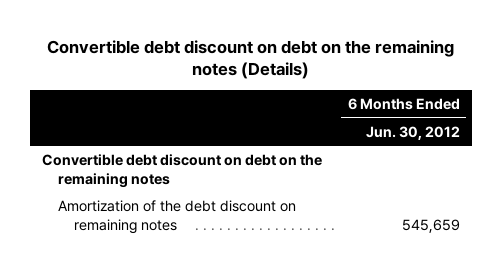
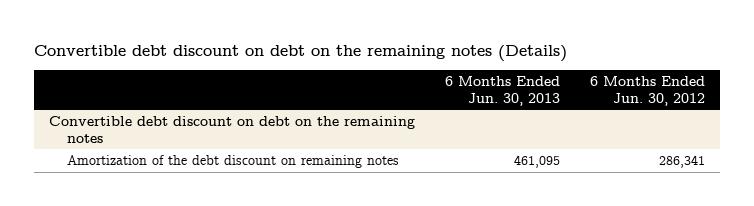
- | 6 Months Ended Jun. 30, 2012
+ | 6 Months Ended Jun. 30, 2013 | 6 Months Ended Jun. 30, 2012
- Amortization of the debt discount on remaining notes | 545,659
+ Amortization of the debt discount on remaining notes | 461,095 | 286,341

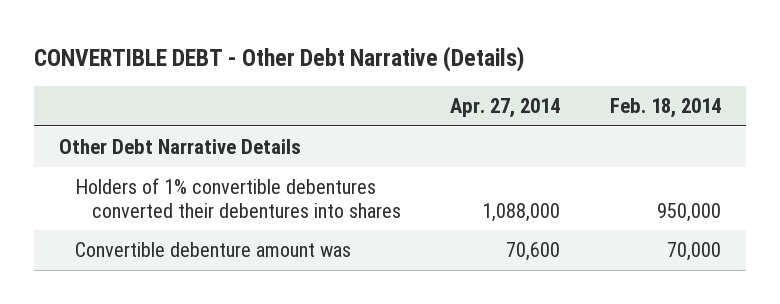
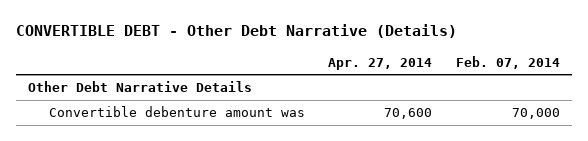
- | Apr. 27, 2014 | Feb. 18, 2014
+ | Apr. 27, 2014 | Feb. 07, 2014
- Holders of 1% convertible debentures converted their debentures into shares | 1,088,000 | 950,000

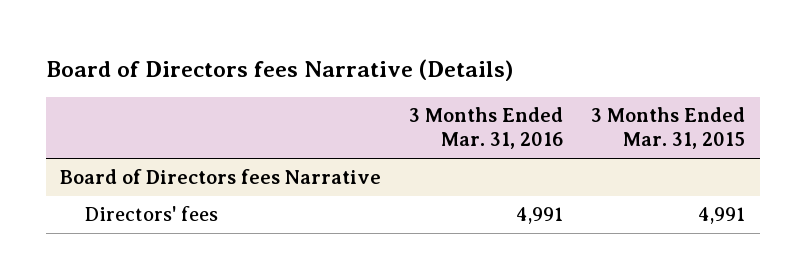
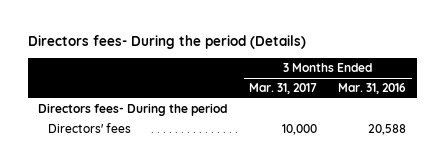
- Board of Directors fees Narrative (Details)
+ Directors fees- During the period (Details)
- | 3 Months Ended Mar. 31, 2016 | 3 Months Ended Mar. 31, 2015
+ | 3 Months Ended Mar. 31, 2017 | 3 Months Ended Mar. 31, 2016
- Board of Directors fees Narrative
- Directors' fees | 4,991 | 4,991
+ Directors fees- During the period
+ Directors' fees | 10,000 | 20,588

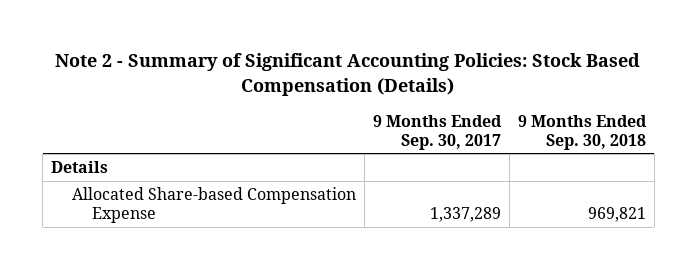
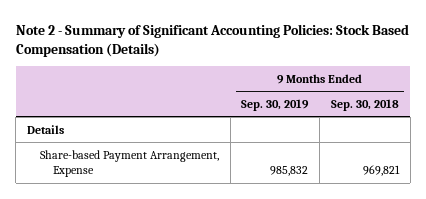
- | 9 Months Ended Sep. 30, 2017 | 9 Months Ended Sep. 30, 2018
+ | 9 Months Ended Sep. 30, 2019 | 9 Months Ended Sep. 30, 2018
- Allocated Share-based Compensation Expense | 1,337,289 | 969,821
+ Share-based Payment Arrangement, Expense | 985,832 | 969,821

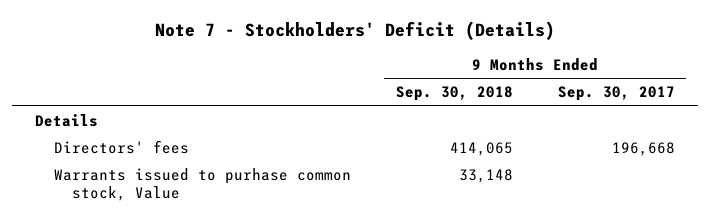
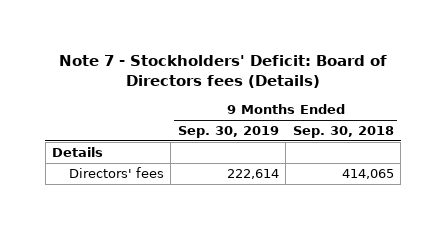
- Note 7 - Stockholders' Deficit (Details)
+ Note 7 - Stockholders' Deficit: Board of Directors fees (Details)
- | 9 Months Ended Sep. 30, 2018 | 9 Months Ended Sep. 30, 2017
+ | 9 Months Ended Sep. 30, 2019 | 9 Months Ended Sep. 30, 2018
- Warrants issued to purhase common stock, Value | 33,148 |

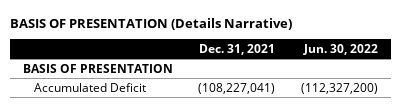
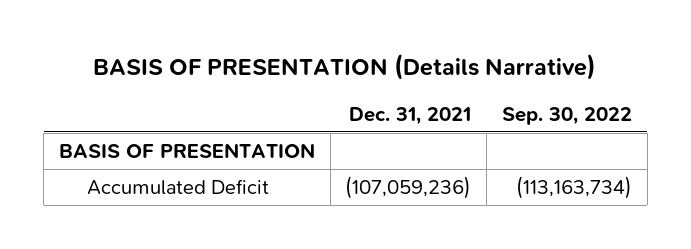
- | Dec. 31, 2021 | Jun. 30, 2022
+ | Dec. 31, 2021 | Sep. 30, 2022
- Accumulated Deficit | (108,227,041) | (112,327,200)
+ Accumulated Deficit | (107,059,236) | (113,163,734)

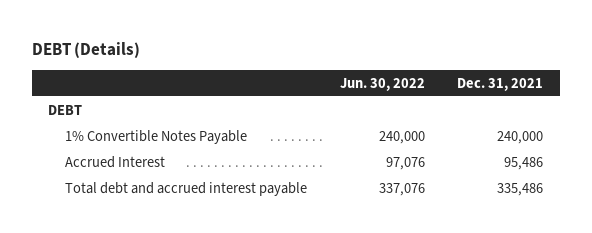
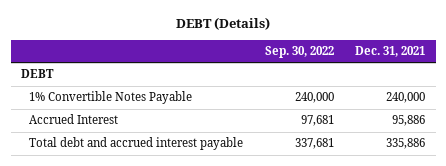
- | Jun. 30, 2022 | Dec. 31, 2021
+ | Sep. 30, 2022 | Dec. 31, 2021
- Accrued Interest | 97,076 | 95,486
- Total debt and accrued interest payable | 337,076 | 335,486
+ Accrued Interest | 97,681 | 95,886
+ Total debt and accrued interest payable | 337,681 | 335,886

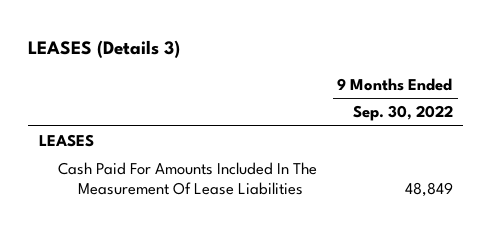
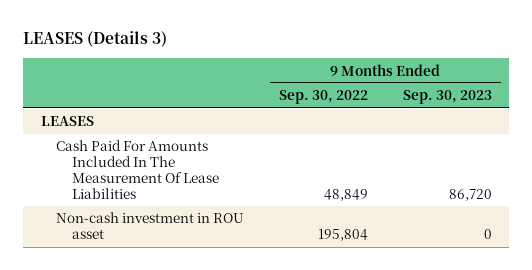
- | 9 Months Ended Sep. 30, 2022
+ | 9 Months Ended Sep. 30, 2022 | 9 Months Ended Sep. 30, 2023
+ Non-cash investment in ROU asset | 195,804 | 0

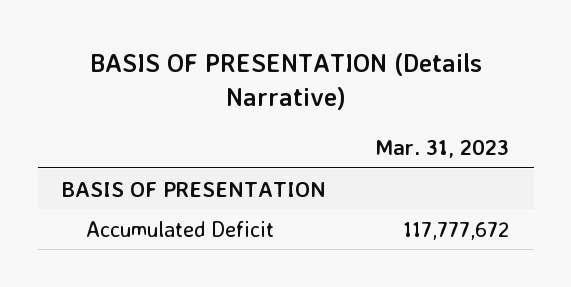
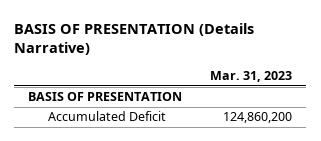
- Accumulated Deficit | 117,777,672
+ Accumulated Deficit | 124,860,200

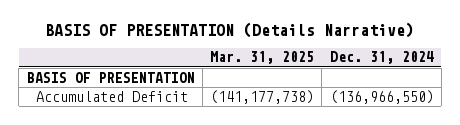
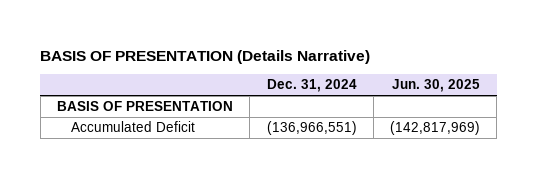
- | Mar. 31, 2025 | Dec. 31, 2024
+ | Dec. 31, 2024 | Jun. 30, 2025
- Accumulated Deficit | (141,177,738) | (136,966,550)
+ Accumulated Deficit | (136,966,551) | (142,817,969)

